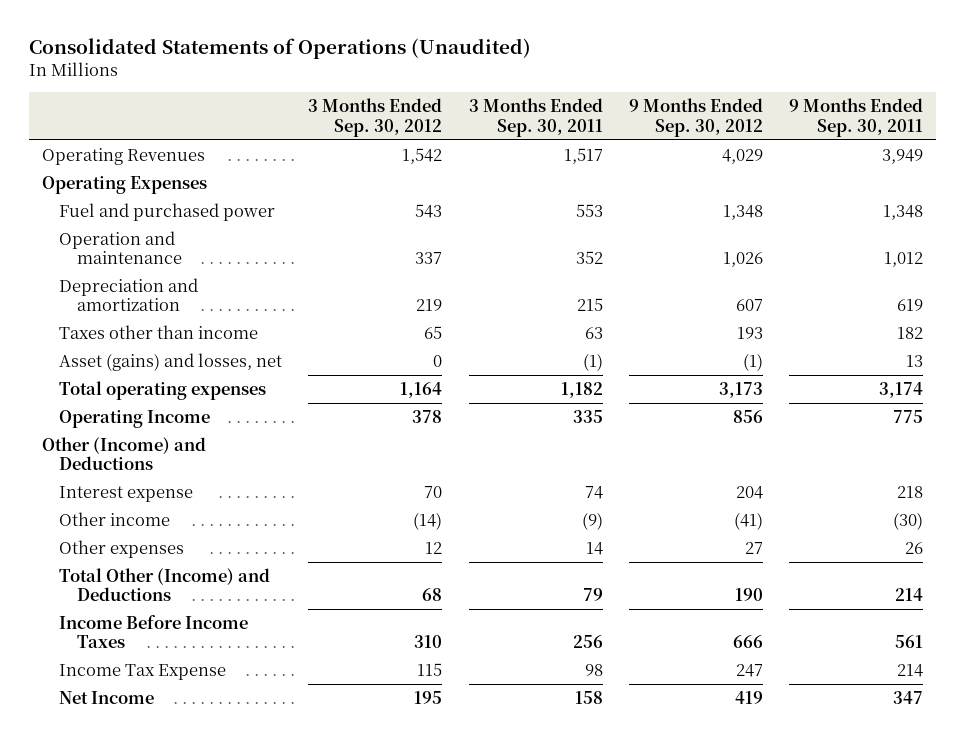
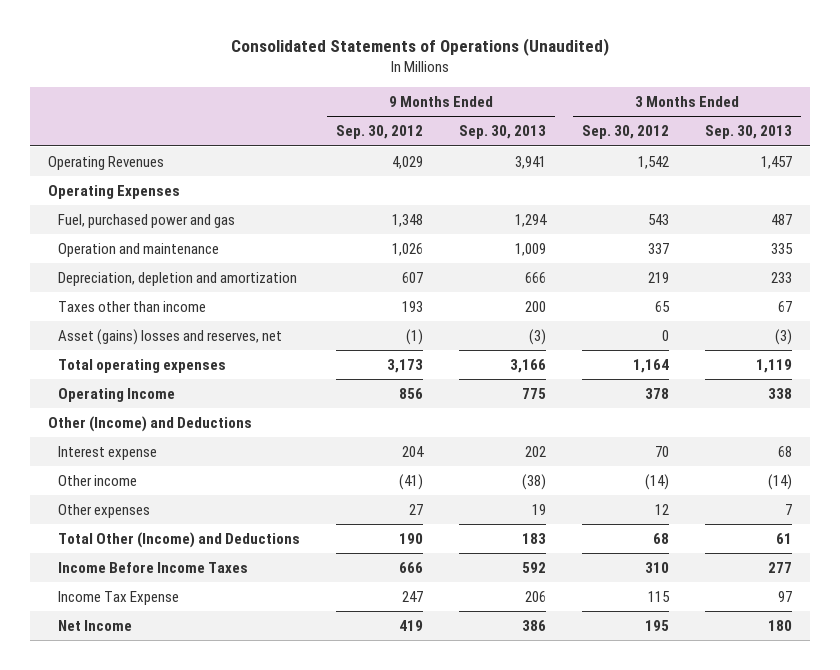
- | 3 Months Ended Sep. 30, 2012 | 3 Months Ended Sep. 30, 2011 | 9 Months Ended Sep. 30, 2012 | 9 Months Ended Sep. 30, 2011
+ | 9 Months Ended Sep. 30, 2012 | 9 Months Ended Sep. 30, 2013 | 3 Months Ended Sep. 30, 2012 | 3 Months Ended Sep. 30, 2013
- Fuel and purchased power | 543 | 553 | 1,348 | 1,348
+ Fuel, purchased power and gas | 1,348 | 1,294 | 543 | 487
- Depreciation and amortization | 219 | 215 | 607 | 619
+ Depreciation, depletion and amortization | 607 | 666 | 219 | 233
- Asset (gains) and losses, net | 0 | (1) | (1) | 13
+ Asset (gains) losses and reserves, net | (1) | (3) | 0 | (3)

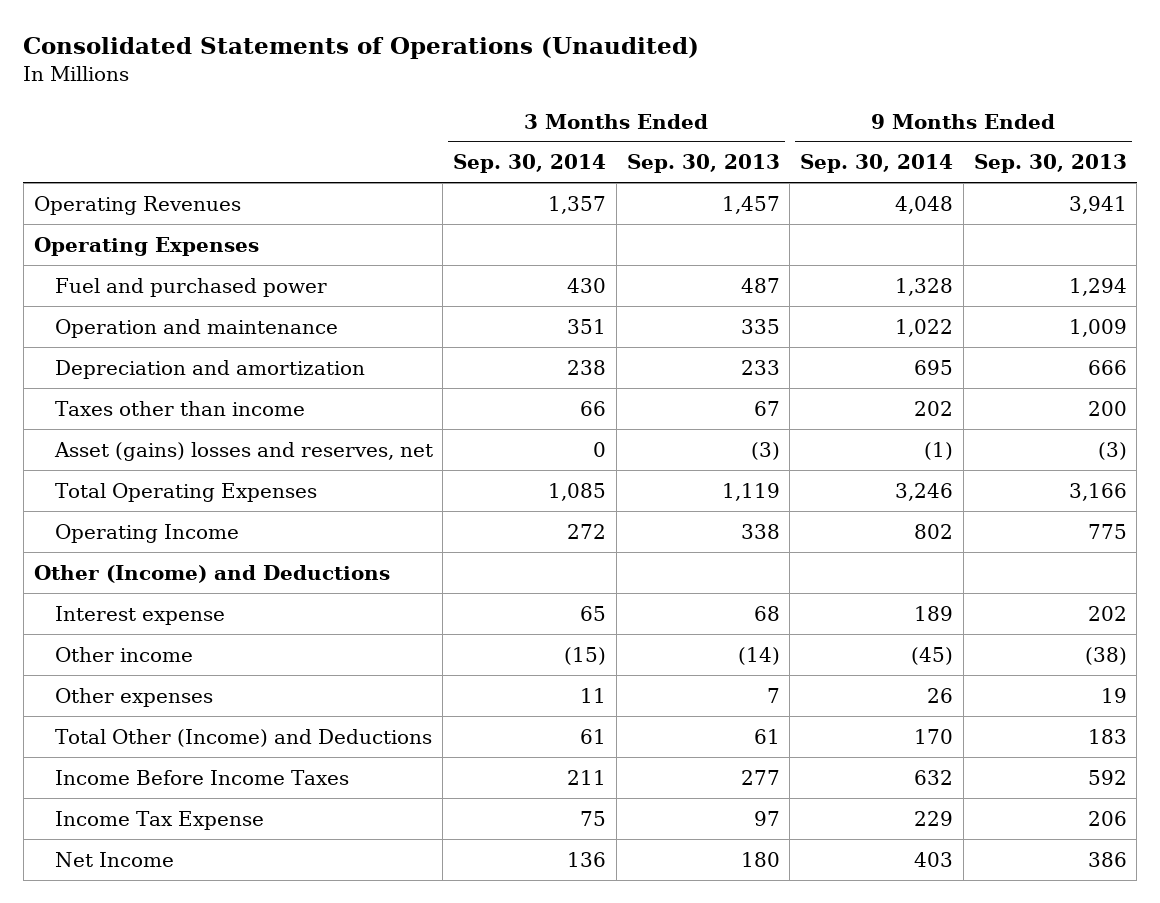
- | 9 Months Ended Sep. 30, 2012 | 9 Months Ended Sep. 30, 2013 | 3 Months Ended Sep. 30, 2012 | 3 Months Ended Sep. 30, 2013
+ | 3 Months Ended Sep. 30, 2014 | 3 Months Ended Sep. 30, 2013 | 9 Months Ended Sep. 30, 2014 | 9 Months Ended Sep. 30, 2013
- Fuel, purchased power and gas | 1,348 | 1,294 | 543 | 487
+ Fuel and purchased power | 430 | 487 | 1,328 | 1,294
- Depreciation, depletion and amortization | 607 | 666 | 219 | 233
+ Depreciation and amortization | 238 | 233 | 695 | 666
- Total operating expenses | 3,173 | 3,166 | 1,164 | 1,119
+ Total Operating Expenses | 1,085 | 1,119 | 3,246 | 3,166

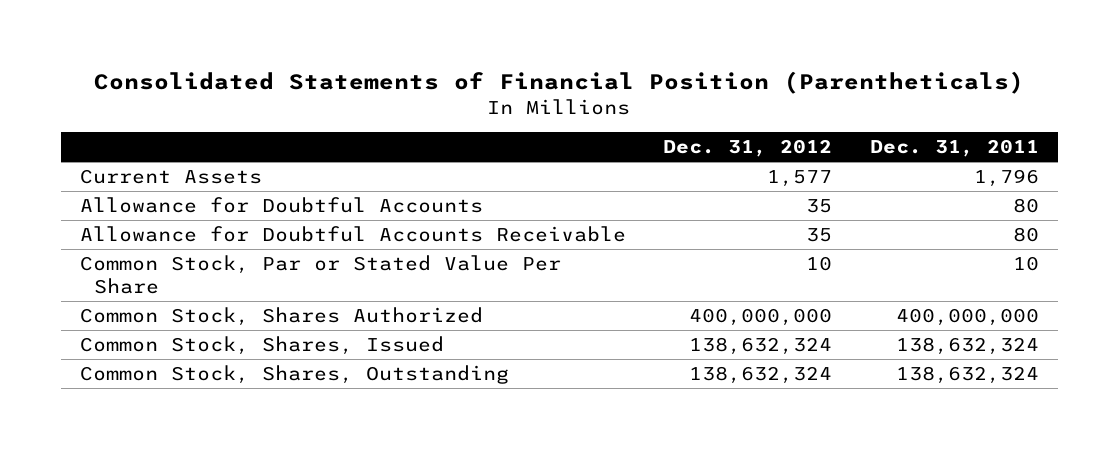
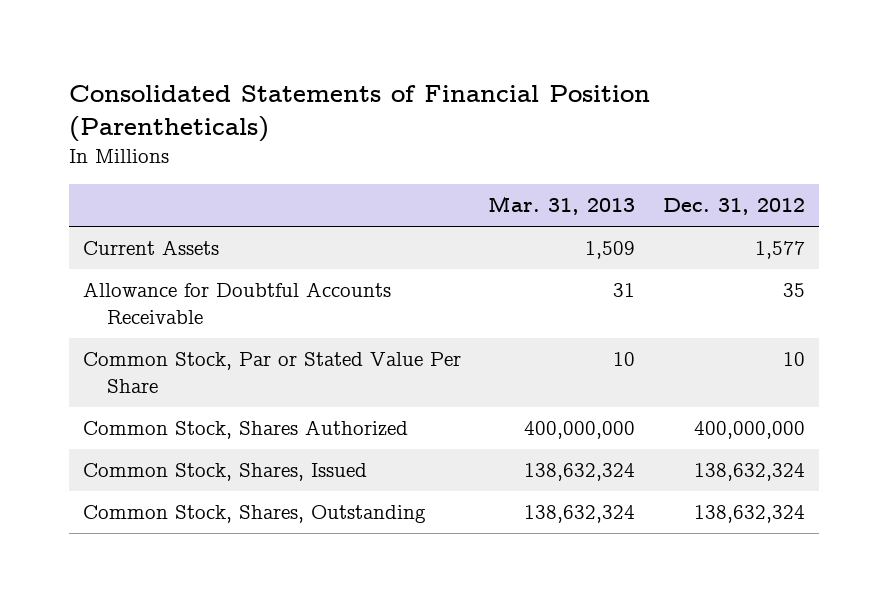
- | Dec. 31, 2012 | Dec. 31, 2011
+ | Mar. 31, 2013 | Dec. 31, 2012
- Allowance for Doubtful Accounts | 35 | 80

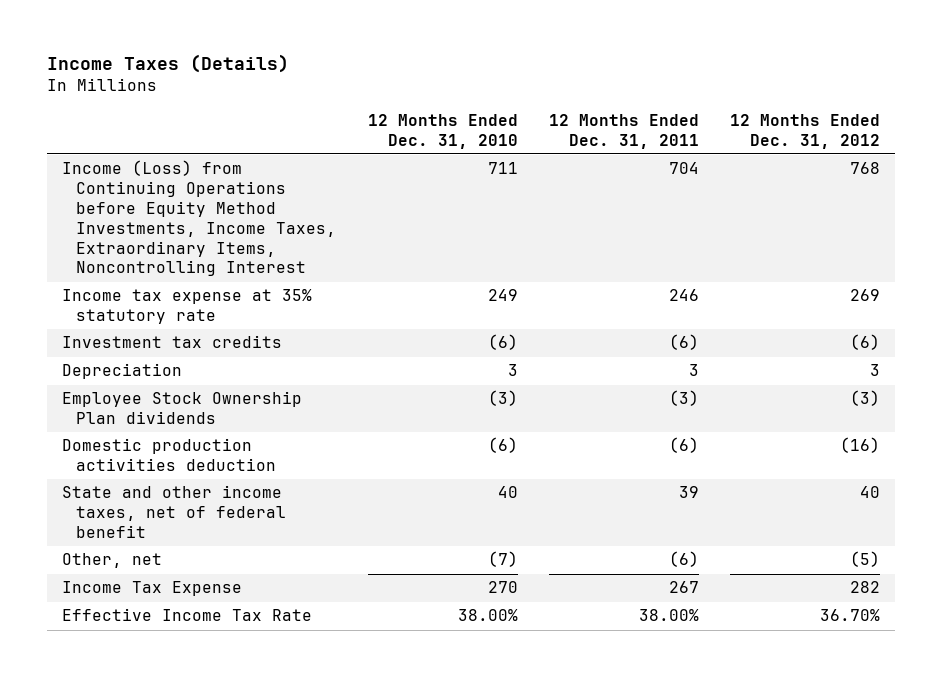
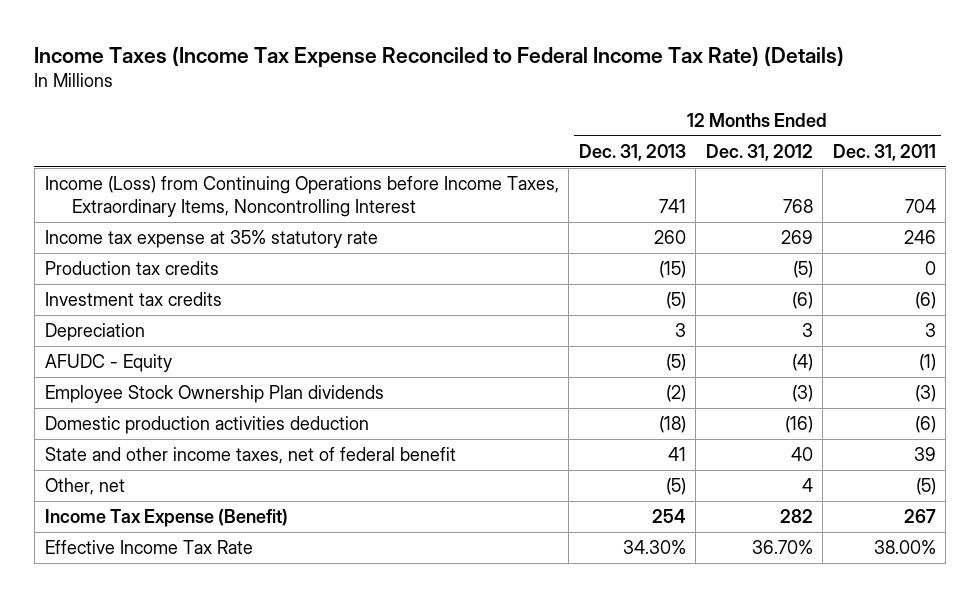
- Income Taxes (Details)
+ Income Taxes (Income Tax Expense Reconciled to Federal Income Tax Rate) (Details)
- | 12 Months Ended Dec. 31, 2010 | 12 Months Ended Dec. 31, 2011 | 12 Months Ended Dec. 31, 2012
+ | 12 Months Ended Dec. 31, 2013 | 12 Months Ended Dec. 31, 2012 | 12 Months Ended Dec. 31, 2011
- Income (Loss) from Continuing Operations before Equity Method Investments, Income Taxes, Extraordinary Items, Noncontrolling Interest | 711 | 704 | 768
+ Income (Loss) from Continuing Operations before Income Taxes, Extraordinary Items, Noncontrolling Interest | 741 | 768 | 704
+ Production tax credits | (15) | (5) | 0
+ AFUDC - Equity | (5) | (4) | (1)
- Other, net | (7) | (6) | (5)
- Income Tax Expense | 270 | 267 | 282
+ Other, net | (5) | 4 | (5)
+ Income Tax Expense (Benefit) | 254 | 282 | 267

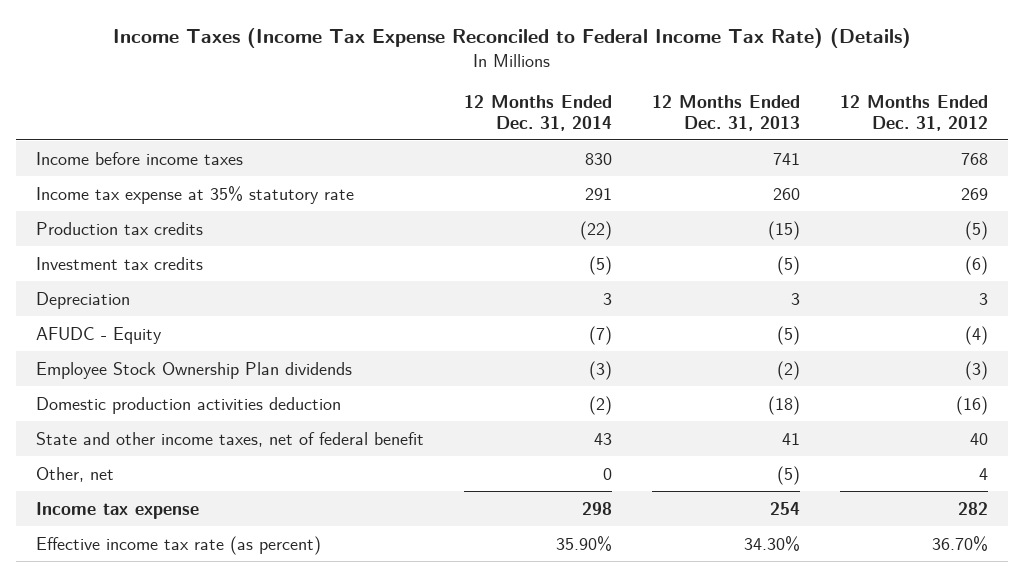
- | 12 Months Ended Dec. 31, 2013 | 12 Months Ended Dec. 31, 2012 | 12 Months Ended Dec. 31, 2011
+ | 12 Months Ended Dec. 31, 2014 | 12 Months Ended Dec. 31, 2013 | 12 Months Ended Dec. 31, 2012
- Income (Loss) from Continuing Operations before Income Taxes, Extraordinary Items, Noncontrolling Interest | 741 | 768 | 704
+ Income before income taxes | 830 | 741 | 768
- Income Tax Expense (Benefit) | 254 | 282 | 267
- Effective Income Tax Rate | 34.30% | 36.70% | 38.00%
+ Income tax expense | 298 | 254 | 282
+ Effective income tax rate (as percent) | 35.90% | 34.30% | 36.70%

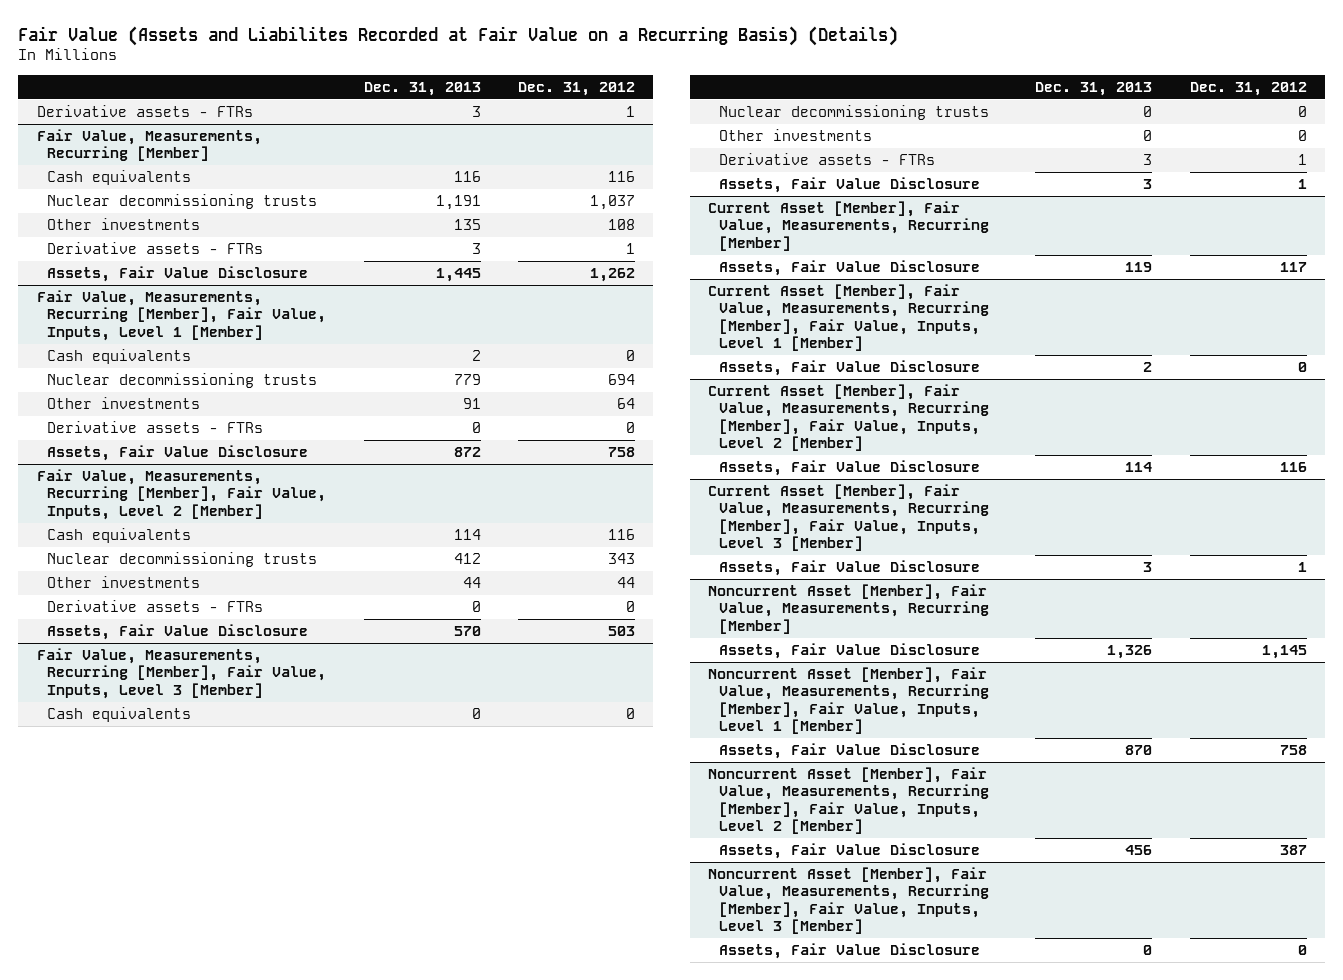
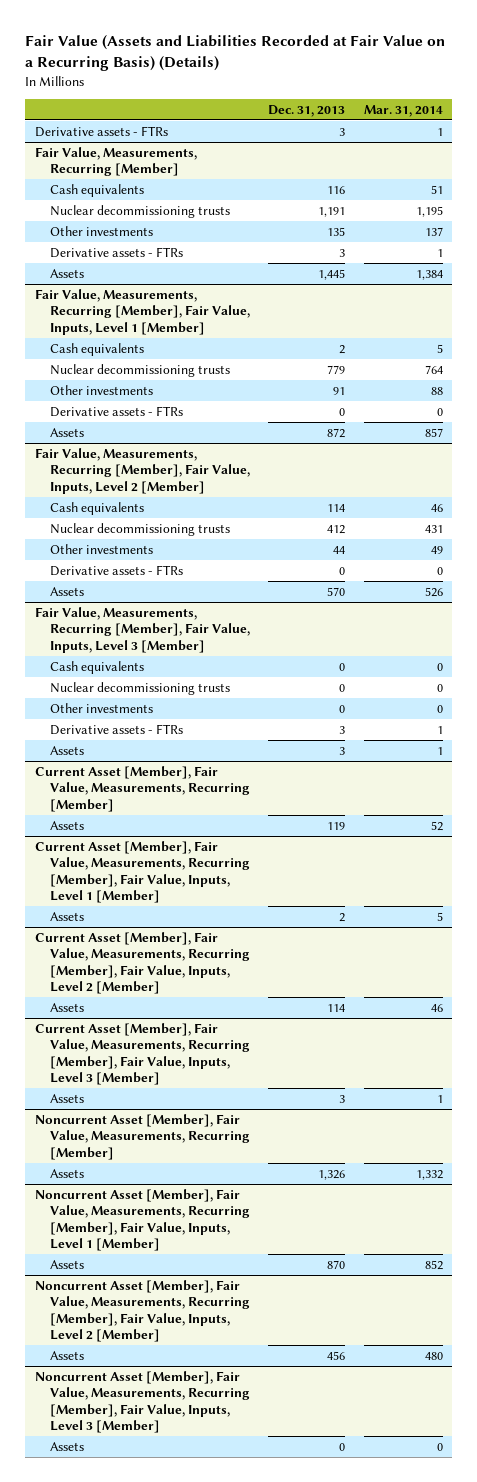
- Fair Value (Assets and Liabilites Recorded at Fair Value on a Recurring Basis) (Details)
+ Fair Value (Assets and Liabilities Recorded at Fair Value on a Recurring Basis) (Details)
- | Dec. 31, 2013 | Dec. 31, 2012
+ | Dec. 31, 2013 | Mar. 31, 2014
@ Fair Value, Measurements, Recurring [Member]
- Assets, Fair Value Disclosure | 1,445 | 1,262
+ Assets | 1,445 | 1,384
@ Fair Value, Measurements, Recurring [Member], Fair Value, Inputs, Level 1 [Member]
- Assets, Fair Value Disclosure | 872 | 758
+ Assets | 872 | 857
@ Fair Value, Measurements, Recurring [Member], Fair Value, Inputs, Level 2 [Member]
- Assets, Fair Value Disclosure | 570 | 503
+ Assets | 570 | 526
@ Fair Value, Measurements, Recurring [Member], Fair Value, Inputs, Level 3 [Member]
- Assets, Fair Value Disclosure | 3 | 1
+ Assets | 3 | 1
@ Current Asset [Member], Fair Value, Measurements, Recurring [Member]
- Assets, Fair Value Disclosure | 119 | 117
+ Assets | 119 | 52
@ Current Asset [Member], Fair Value, Measurements, Recurring [Member], Fair Value, Inputs, Level 1 [Member]
- Assets, Fair Value Disclosure | 2 | 0
+ Assets | 2 | 5
@ Current Asset [Member], Fair Value, Measurements, Recurring [Member], Fair Value, Inputs, Level 2 [Member]
- Assets, Fair Value Disclosure | 114 | 116
+ Assets | 114 | 46
@ Current Asset [Member], Fair Value, Measurements, Recurring [Member], Fair Value, Inputs, Level 3 [Member]
- Assets, Fair Value Disclosure | 3 | 1
+ Assets | 3 | 1
@ Noncurrent Asset [Member], Fair Value, Measurements, Recurring [Member]
- Assets, Fair Value Disclosure | 1,326 | 1,145
+ Assets | 1,326 | 1,332
@ Noncurrent Asset [Member], Fair Value, Measurements, Recurring [Member], Fair Value, Inputs, Level 1 [Member]
- Assets, Fair Value Disclosure | 870 | 758
+ Assets | 870 | 852
@ Noncurrent Asset [Member], Fair Value, Measurements, Recurring [Member], Fair Value, Inputs, Level 2 [Member]
- Assets, Fair Value Disclosure | 456 | 387
+ Assets | 456 | 480
@ Noncurrent Asset [Member], Fair Value, Measurements, Recurring [Member], Fair Value, Inputs, Level 3 [Member]
- Assets, Fair Value Disclosure | 0 | 0
+ Assets | 0 | 0

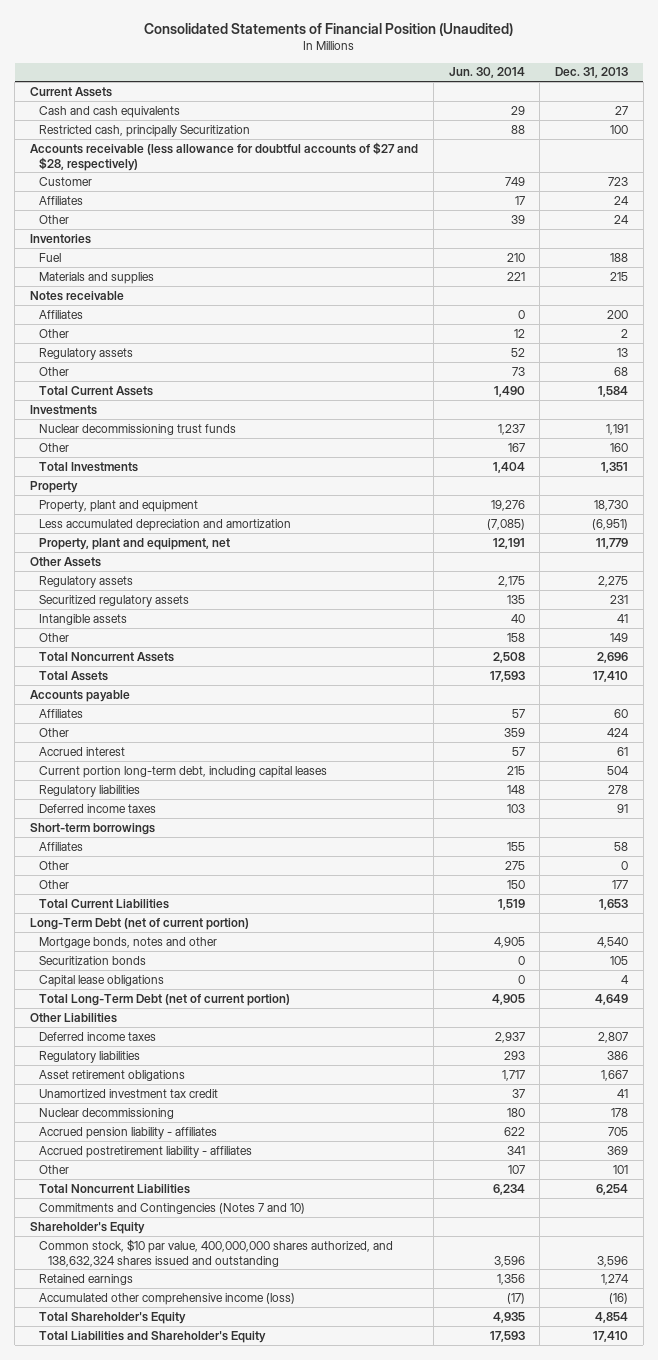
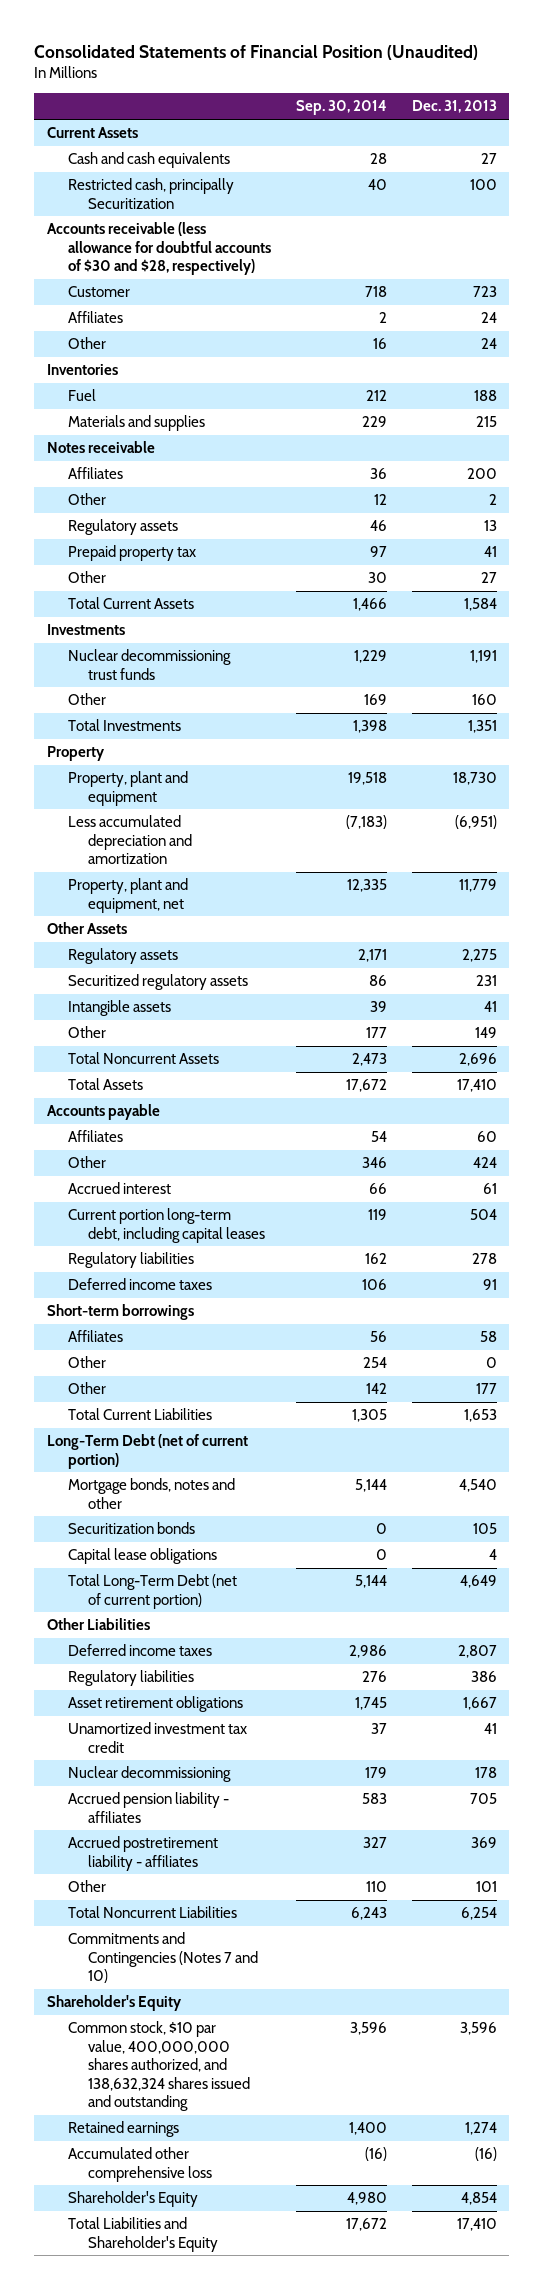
- | Jun. 30, 2014 | Dec. 31, 2013
+ | Sep. 30, 2014 | Dec. 31, 2013
- Accounts receivable (less allowance for doubtful accounts of $27 and $28, respectively)
+ Accounts receivable (less allowance for doubtful accounts of $30 and $28, respectively)
- Other | 73 | 68
+ Prepaid property tax | 97 | 41
+ Other | 30 | 27
- Accumulated other comprehensive income (loss) | (17) | (16)
- Total Shareholder's Equity | 4,935 | 4,854
+ Accumulated other comprehensive loss | (16) | (16)
+ Shareholder's Equity | 4,980 | 4,854

